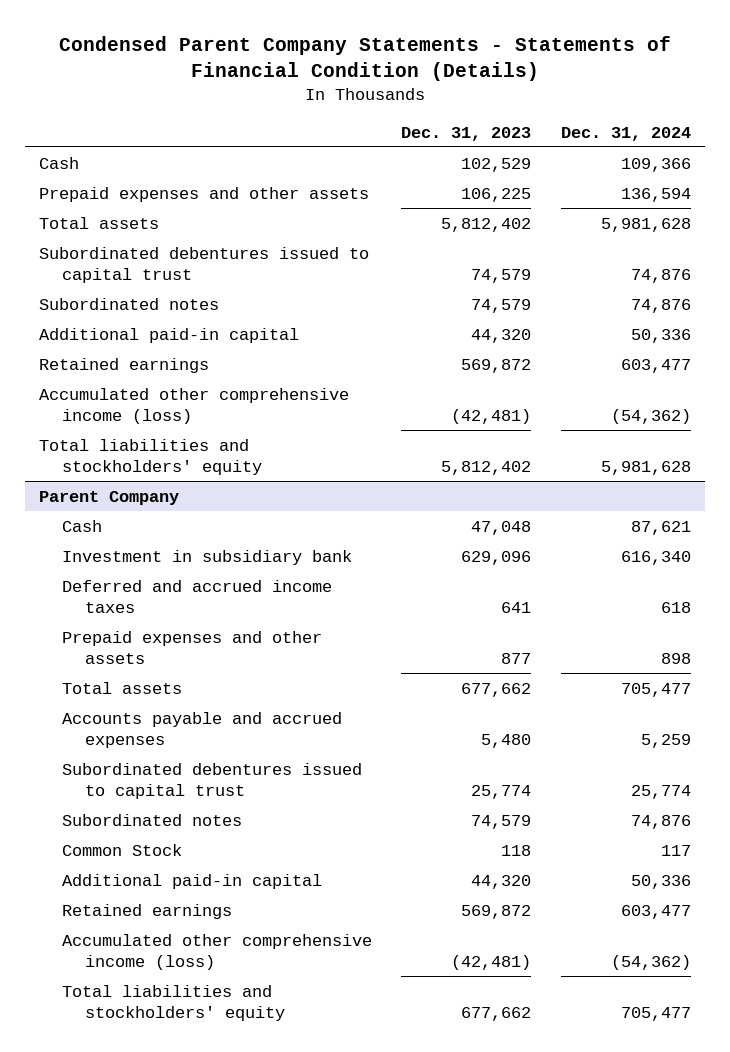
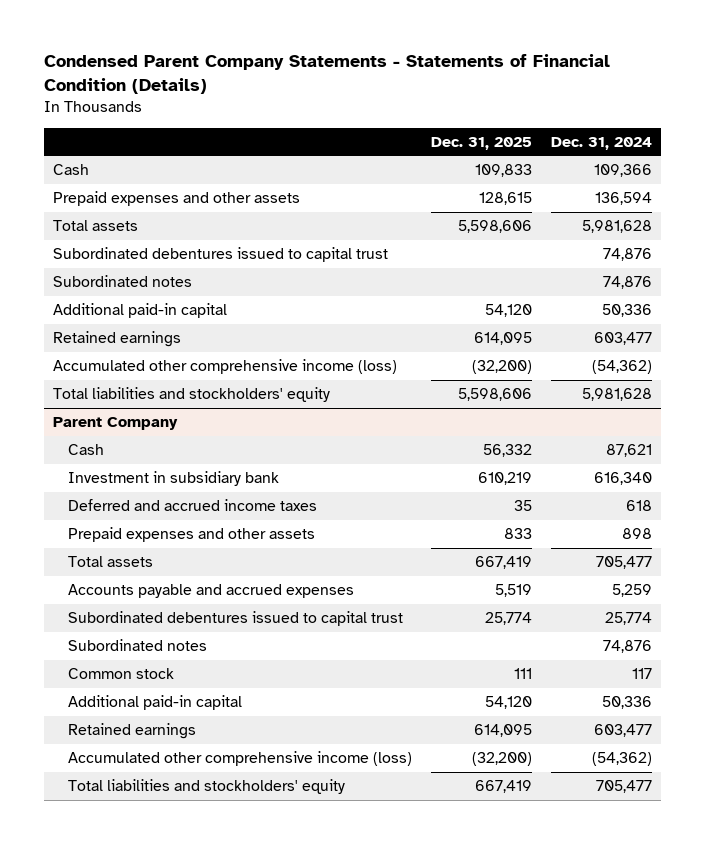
- | Dec. 31, 2023 | Dec. 31, 2024
+ | Dec. 31, 2025 | Dec. 31, 2024
@ Parent Company
- Common Stock | 118 | 117
+ Common stock | 111 | 117

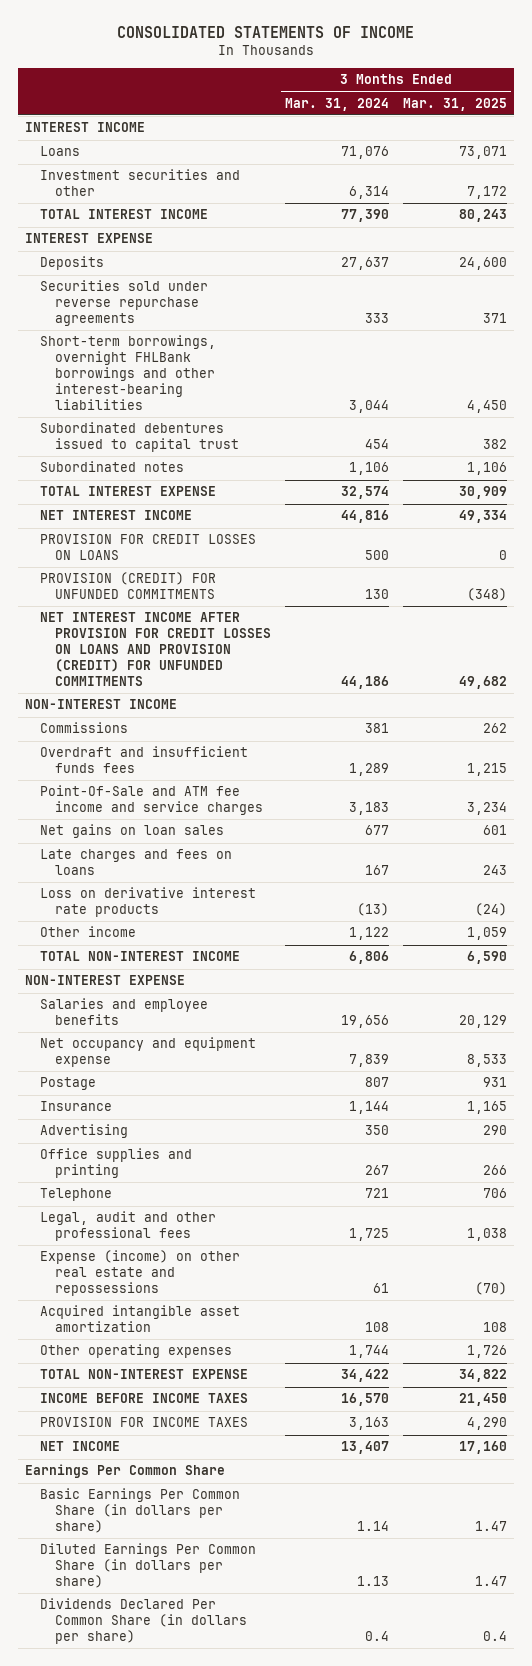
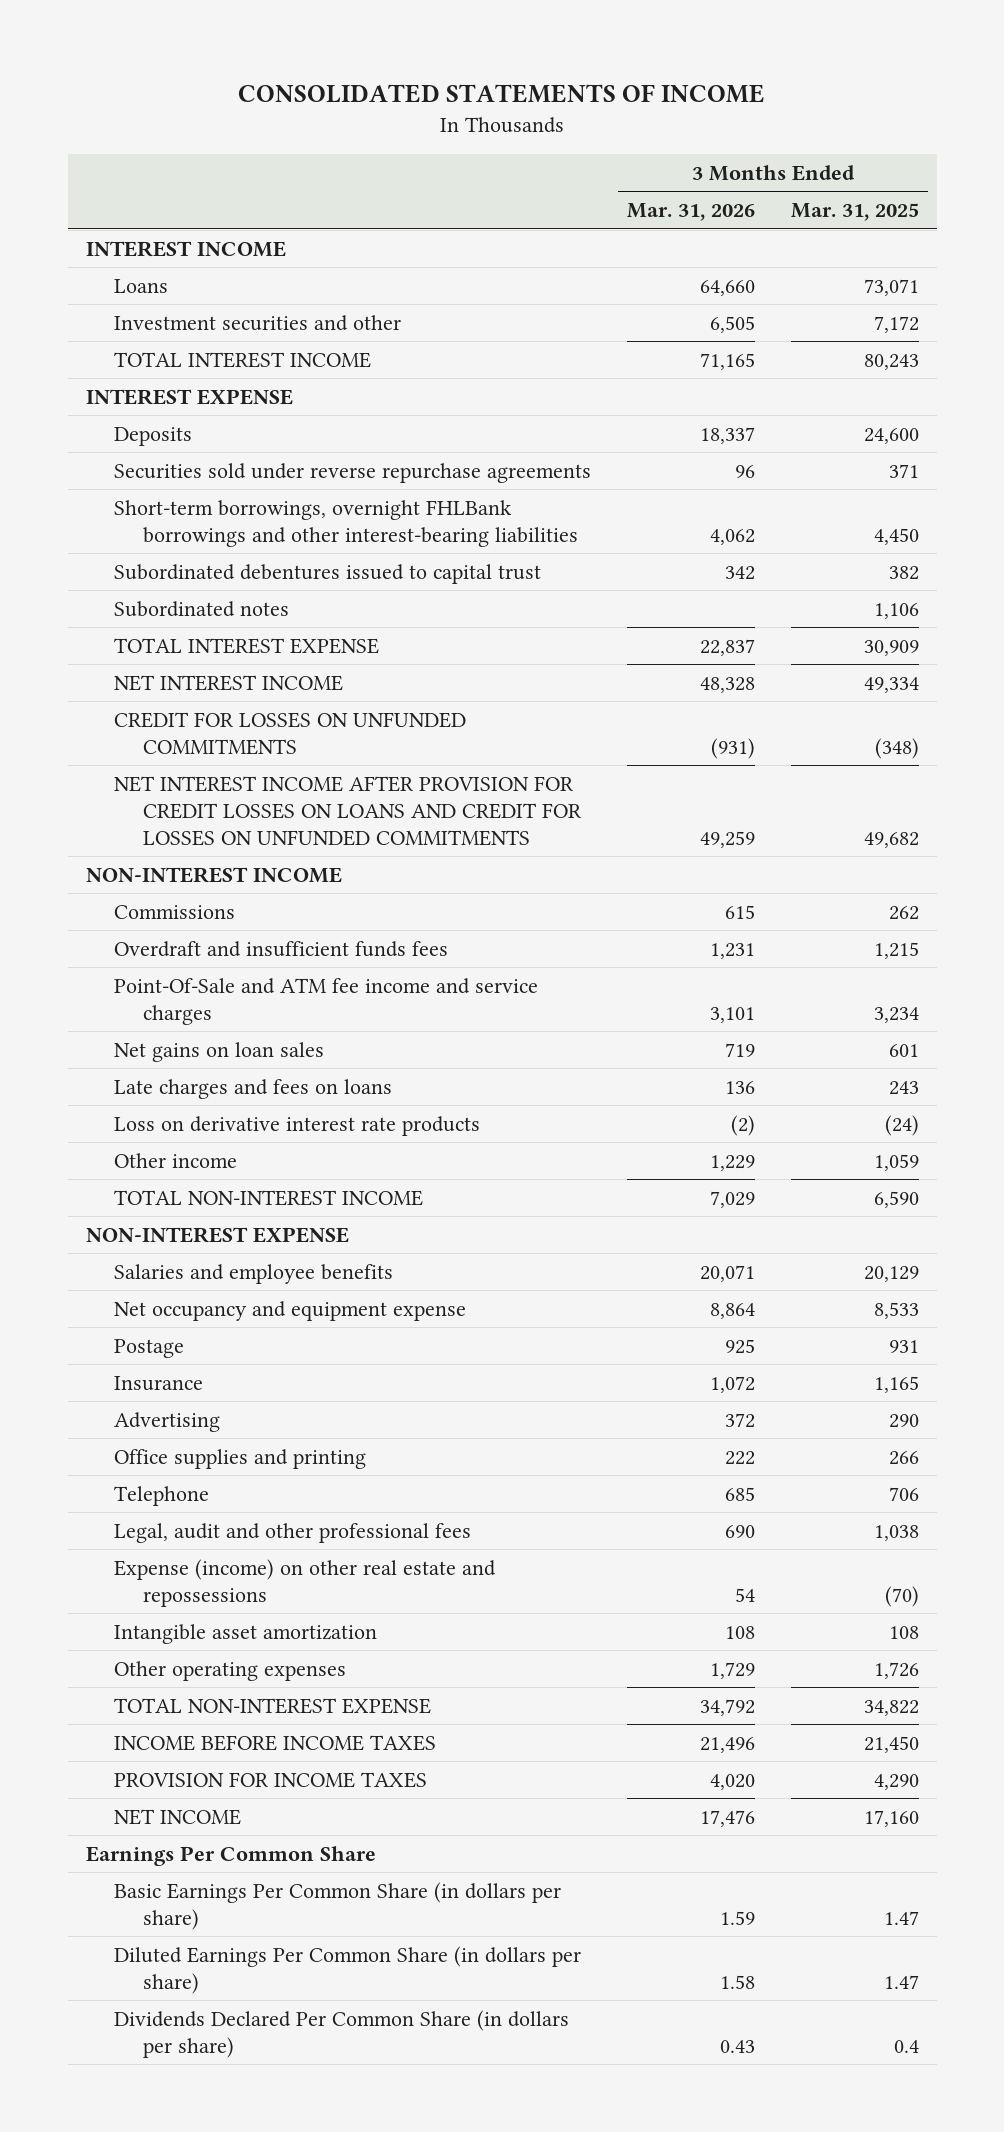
- | 3 Months Ended Mar. 31, 2024 | 3 Months Ended Mar. 31, 2025
+ | 3 Months Ended Mar. 31, 2026 | 3 Months Ended Mar. 31, 2025
- PROVISION FOR CREDIT LOSSES ON LOANS | 500 | 0
- PROVISION (CREDIT) FOR UNFUNDED COMMITMENTS | 130 | (348)
- NET INTEREST INCOME AFTER PROVISION FOR CREDIT LOSSES ON LOANS AND PROVISION (CREDIT) FOR UNFUNDED COMMITMENTS | 44,186 | 49,682
+ CREDIT FOR LOSSES ON UNFUNDED COMMITMENTS | (931) | (348)
+ NET INTEREST INCOME AFTER PROVISION FOR CREDIT LOSSES ON LOANS AND CREDIT FOR LOSSES ON UNFUNDED COMMITMENTS | 49,259 | 49,682
- Acquired intangible asset amortization | 108 | 108
+ Intangible asset amortization | 108 | 108

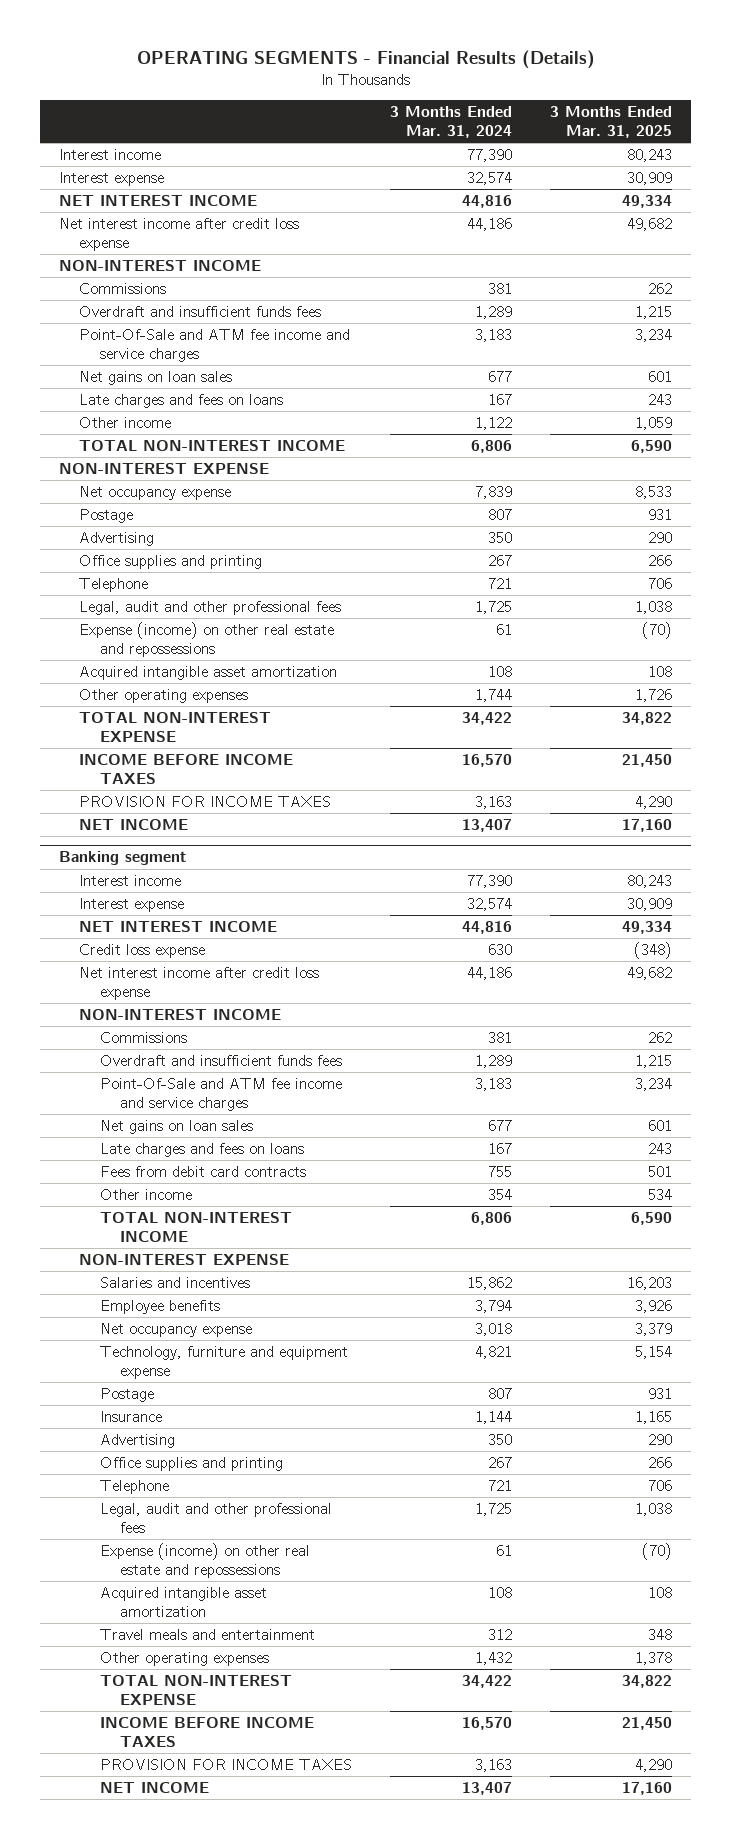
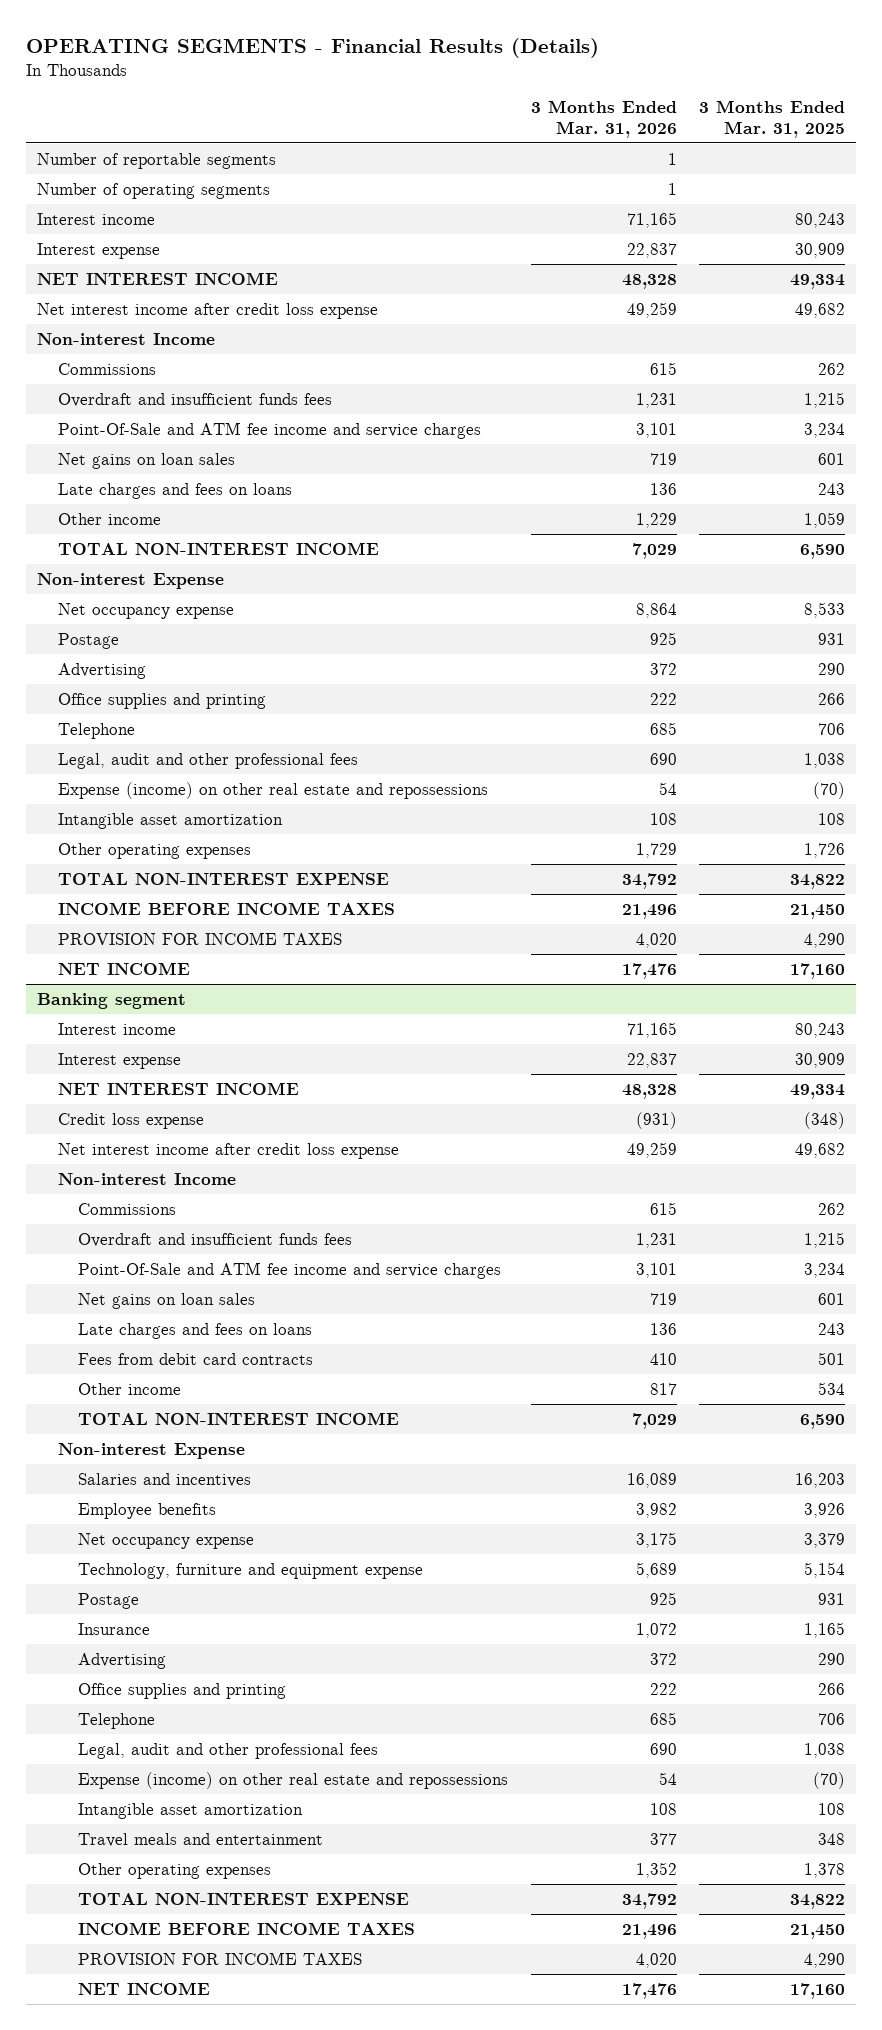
- | 3 Months Ended Mar. 31, 2024 | 3 Months Ended Mar. 31, 2025
+ | 3 Months Ended Mar. 31, 2026 | 3 Months Ended Mar. 31, 2025
+ Number of reportable segments | 1 |
+ Number of operating segments | 1 |
- NON-INTEREST INCOME
+ Non-interest Income
- NON-INTEREST EXPENSE
+ Non-interest Expense
- Acquired intangible asset amortization | 108 | 108
+ Intangible asset amortization | 108 | 108
@ Banking segment
- NON-INTEREST INCOME
+ Non-interest Income
- NON-INTEREST EXPENSE
+ Non-interest Expense
- Acquired intangible asset amortization | 108 | 108
+ Intangible asset amortization | 108 | 108

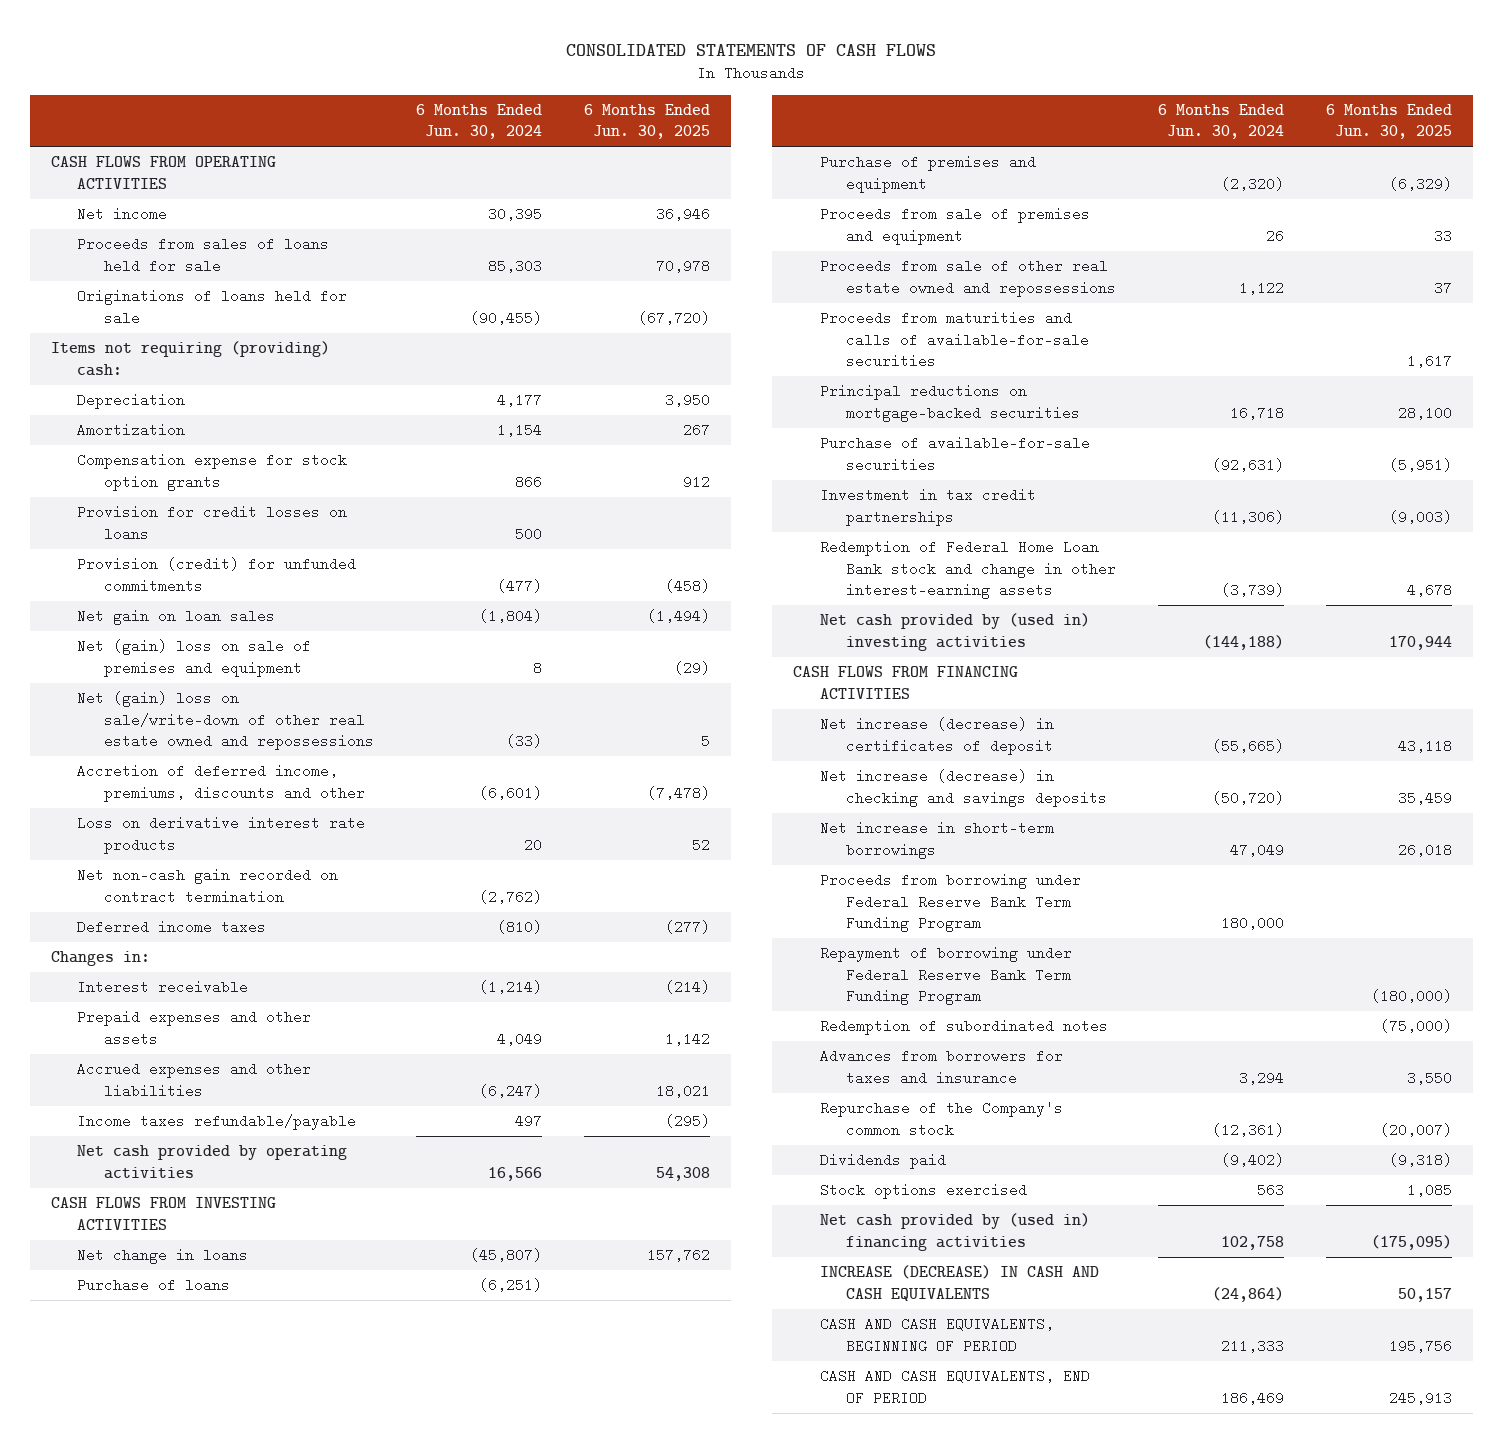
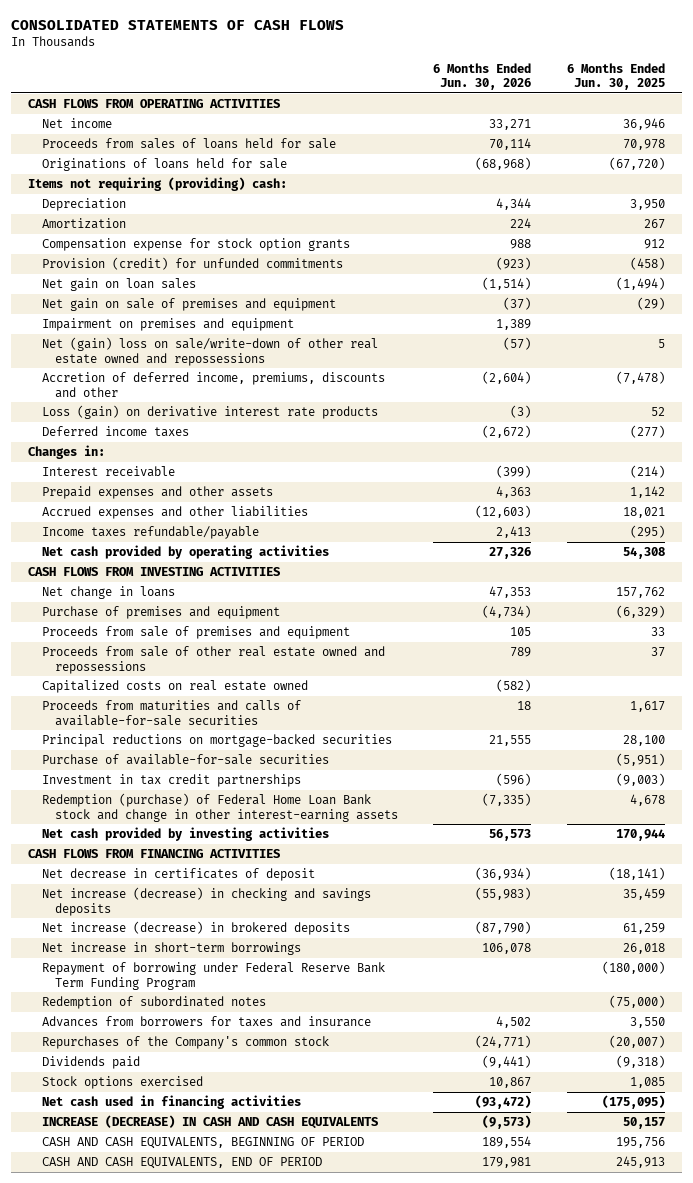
- | 6 Months Ended Jun. 30, 2024 | 6 Months Ended Jun. 30, 2025
+ | 6 Months Ended Jun. 30, 2026 | 6 Months Ended Jun. 30, 2025
- Provision for credit losses on loans | 500 |
- Net (gain) loss on sale of premises and equipment | 8 | (29)
+ Net gain on sale of premises and equipment | (37) | (29)
+ Impairment on premises and equipment | 1,389 |
- Loss on derivative interest rate products | 20 | 52
- Net non-cash gain recorded on contract termination | (2,762) |
+ Loss (gain) on derivative interest rate products | (3) | 52
- Purchase of loans | (6,251) |
+ Capitalized costs on real estate owned | (582) |
- Redemption of Federal Home Loan Bank stock and change in other interest-earning assets | (3,739) | 4,678
- Net cash provided by (used in) investing activities | (144,188) | 170,944
+ Redemption (purchase) of Federal Home Loan Bank stock and change in other interest-earning assets | (7,335) | 4,678
+ Net cash provided by investing activities | 56,573 | 170,944
- Net increase (decrease) in certificates of deposit | (55,665) | 43,118
+ Net decrease in certificates of deposit | (36,934) | (18,141)
+ Net increase (decrease) in brokered deposits | (87,790) | 61,259
- Proceeds from borrowing under Federal Reserve Bank Term Funding Program | 180,000 |
- Repurchase of the Company's common stock | (12,361) | (20,007)
+ Repurchases of the Company's common stock | (24,771) | (20,007)
- Net cash provided by (used in) financing activities | 102,758 | (175,095)
+ Net cash used in financing activities | (93,472) | (175,095)

